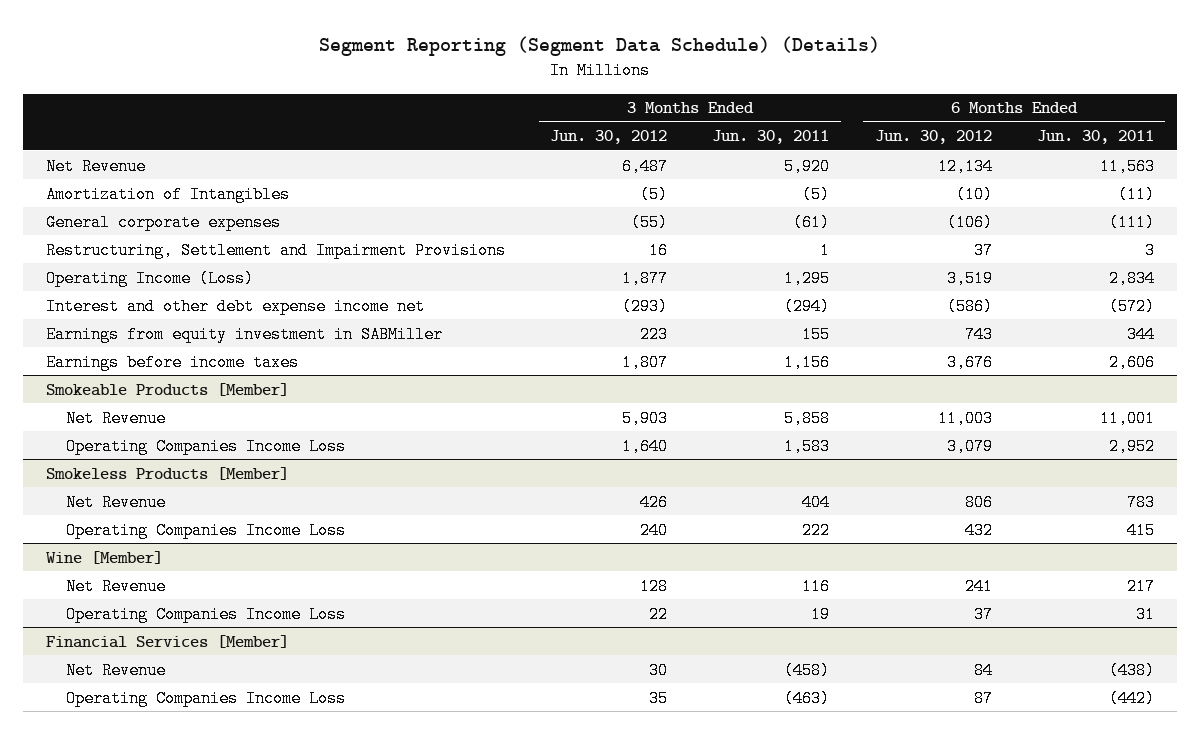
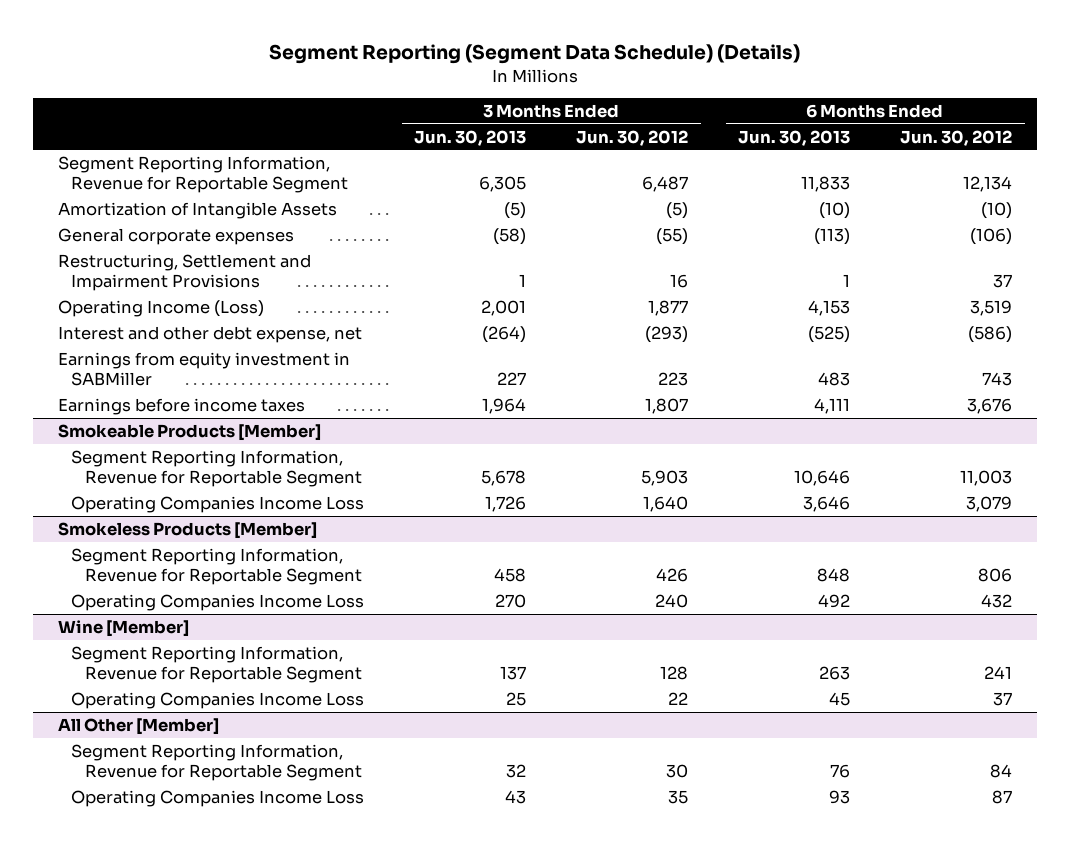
- | 3 Months Ended Jun. 30, 2012 | 3 Months Ended Jun. 30, 2011 | 6 Months Ended Jun. 30, 2012 | 6 Months Ended Jun. 30, 2011
+ | 3 Months Ended Jun. 30, 2013 | 3 Months Ended Jun. 30, 2012 | 6 Months Ended Jun. 30, 2013 | 6 Months Ended Jun. 30, 2012
- Net Revenue | 6,487 | 5,920 | 12,134 | 11,563
- Amortization of Intangibles | (5) | (5) | (10) | (11)
+ Segment Reporting Information, Revenue for Reportable Segment | 6,305 | 6,487 | 11,833 | 12,134
+ Amortization of Intangible Assets | (5) | (5) | (10) | (10)
- Interest and other debt expense income net | (293) | (294) | (586) | (572)
+ Interest and other debt expense, net | (264) | (293) | (525) | (586)
@ Smokeable Products [Member]
- Net Revenue | 5,903 | 5,858 | 11,003 | 11,001
+ Segment Reporting Information, Revenue for Reportable Segment | 5,678 | 5,903 | 10,646 | 11,003
@ Smokeless Products [Member]
- Net Revenue | 426 | 404 | 806 | 783
+ Segment Reporting Information, Revenue for Reportable Segment | 458 | 426 | 848 | 806
@ Wine [Member]
- Net Revenue | 128 | 116 | 241 | 217
+ Segment Reporting Information, Revenue for Reportable Segment | 137 | 128 | 263 | 241
- Financial Services [Member]
- Net Revenue | 30 | (458) | 84 | (438)
+ All Other [Member]
+ Segment Reporting Information, Revenue for Reportable Segment | 32 | 30 | 76 | 84

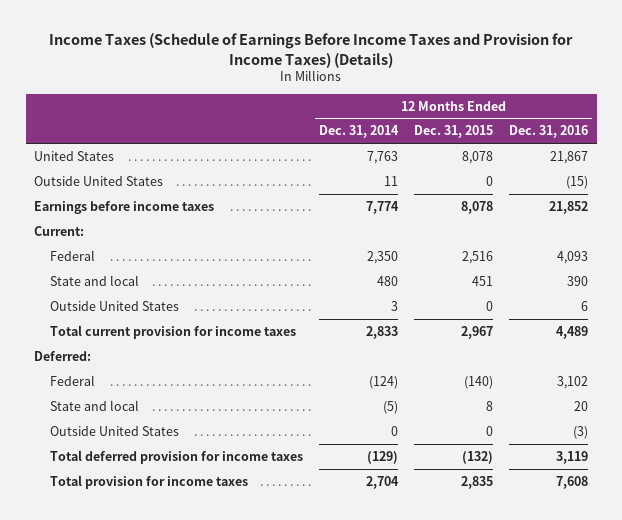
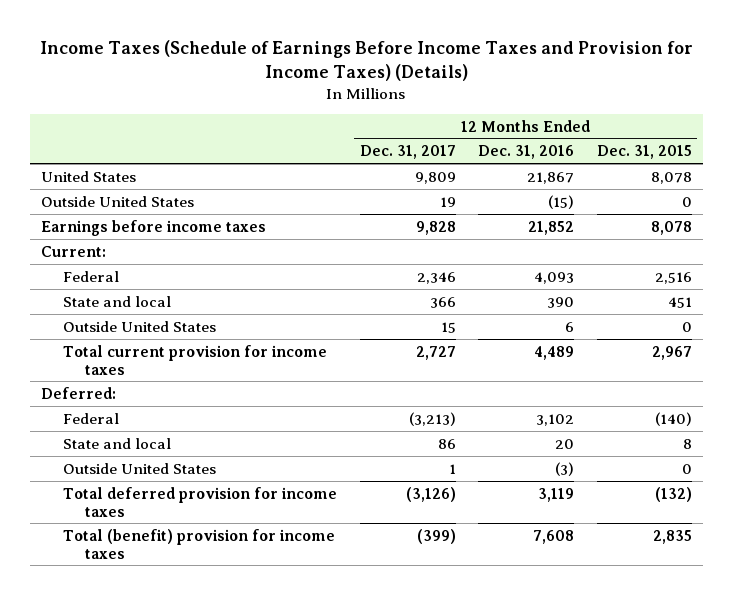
- | 12 Months Ended Dec. 31, 2014 | 12 Months Ended Dec. 31, 2015 | 12 Months Ended Dec. 31, 2016
+ | 12 Months Ended Dec. 31, 2017 | 12 Months Ended Dec. 31, 2016 | 12 Months Ended Dec. 31, 2015
- Total provision for income taxes | 2,704 | 2,835 | 7,608
+ Total (benefit) provision for income taxes | (399) | 7,608 | 2,835

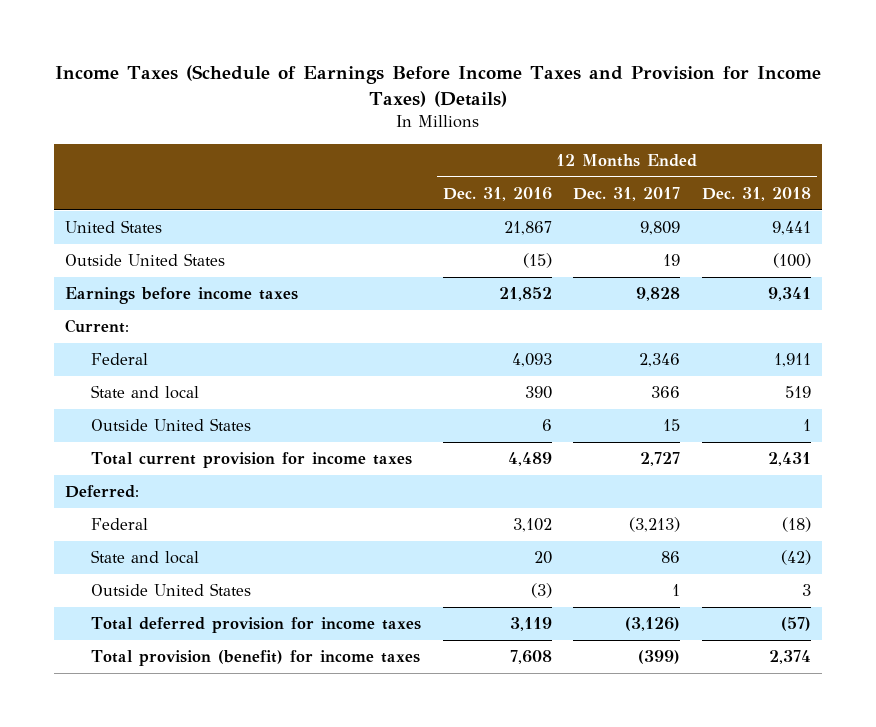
- | 12 Months Ended Dec. 31, 2017 | 12 Months Ended Dec. 31, 2016 | 12 Months Ended Dec. 31, 2015
+ | 12 Months Ended Dec. 31, 2016 | 12 Months Ended Dec. 31, 2017 | 12 Months Ended Dec. 31, 2018
- Total (benefit) provision for income taxes | (399) | 7,608 | 2,835
+ Total provision (benefit) for income taxes | 7,608 | (399) | 2,374

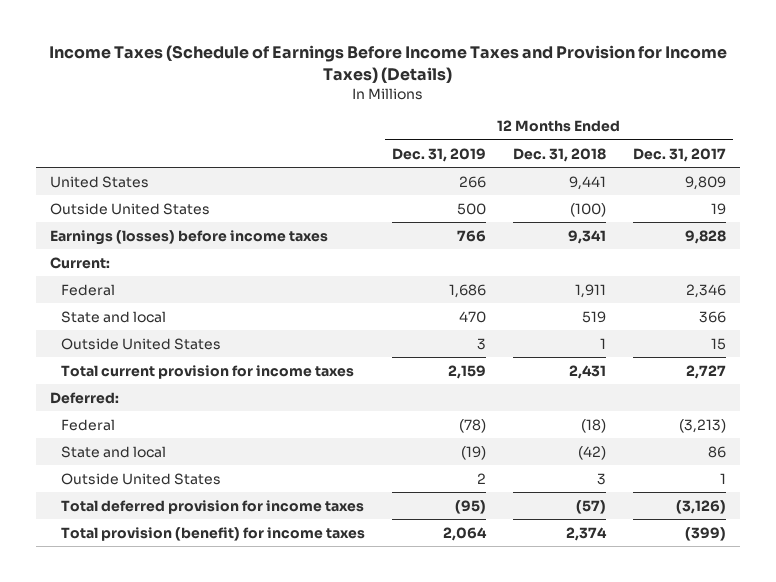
- | 12 Months Ended Dec. 31, 2016 | 12 Months Ended Dec. 31, 2017 | 12 Months Ended Dec. 31, 2018
+ | 12 Months Ended Dec. 31, 2019 | 12 Months Ended Dec. 31, 2018 | 12 Months Ended Dec. 31, 2017
- Earnings before income taxes | 21,852 | 9,828 | 9,341
+ Earnings (losses) before income taxes | 766 | 9,341 | 9,828

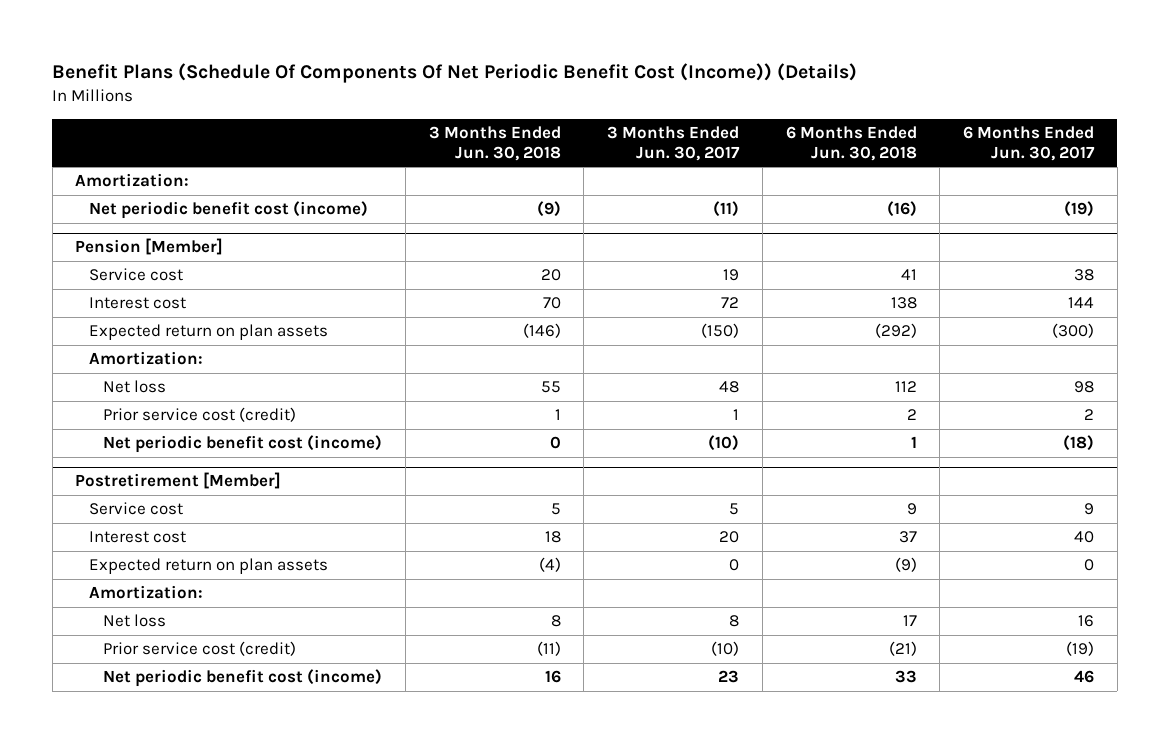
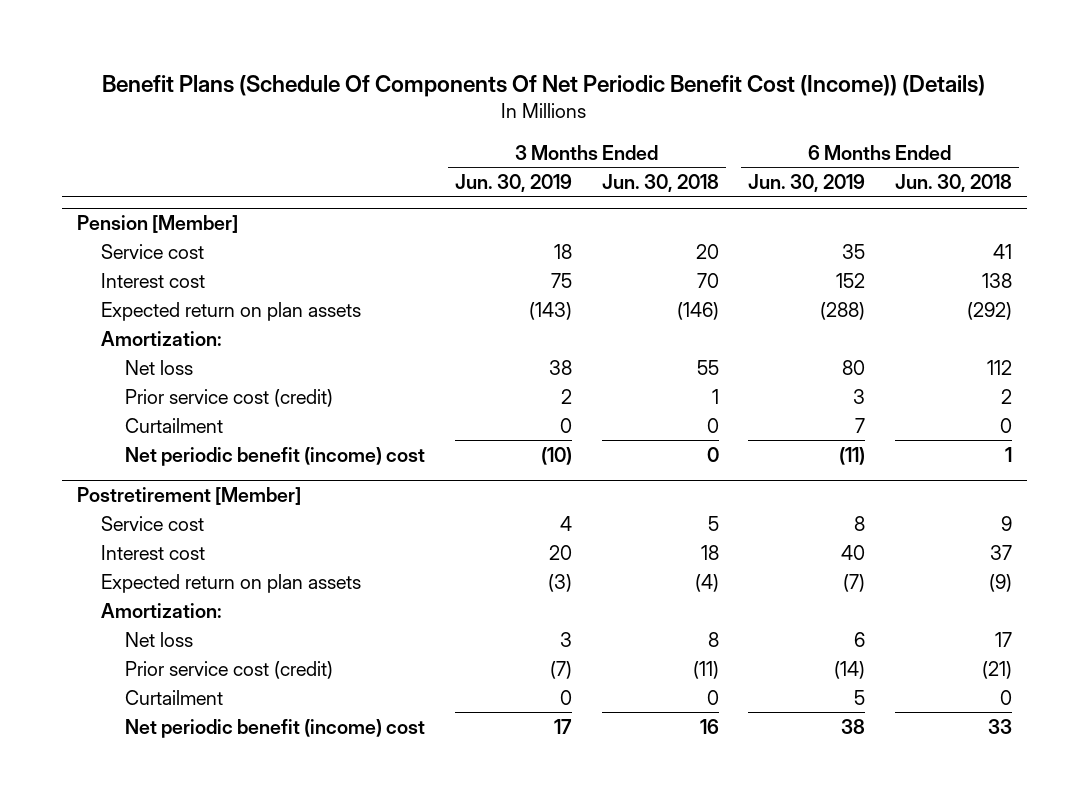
- | 3 Months Ended Jun. 30, 2018 | 3 Months Ended Jun. 30, 2017 | 6 Months Ended Jun. 30, 2018 | 6 Months Ended Jun. 30, 2017
+ | 3 Months Ended Jun. 30, 2019 | 3 Months Ended Jun. 30, 2018 | 6 Months Ended Jun. 30, 2019 | 6 Months Ended Jun. 30, 2018
- Amortization:
- Net periodic benefit cost (income) | (9) | (11) | (16) | (19)
@ Pension [Member]
- Net periodic benefit cost (income) | 0 | (10) | 1 | (18)
+ Curtailment | 0 | 0 | 7 | 0
+ Net periodic benefit (income) cost | (10) | 0 | (11) | 1
@ Postretirement [Member]
- Net periodic benefit cost (income) | 16 | 23 | 33 | 46
+ Curtailment | 0 | 0 | 5 | 0
+ Net periodic benefit (income) cost | 17 | 16 | 38 | 33

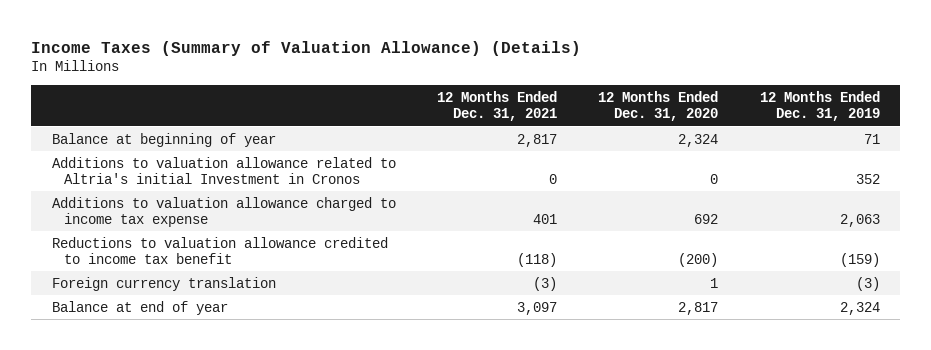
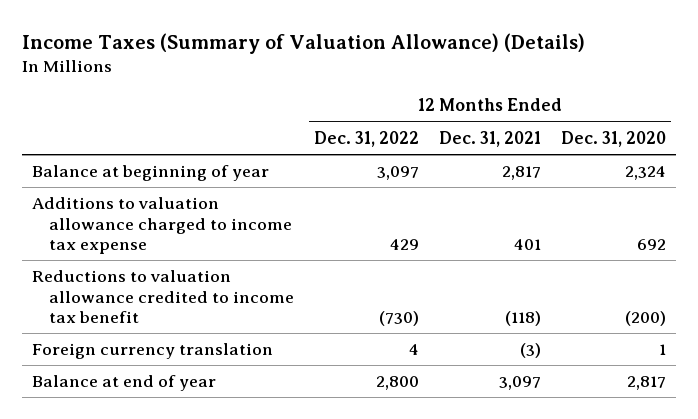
- | 12 Months Ended Dec. 31, 2021 | 12 Months Ended Dec. 31, 2020 | 12 Months Ended Dec. 31, 2019
+ | 12 Months Ended Dec. 31, 2022 | 12 Months Ended Dec. 31, 2021 | 12 Months Ended Dec. 31, 2020
- Additions to valuation allowance related to Altria's initial Investment in Cronos | 0 | 0 | 352

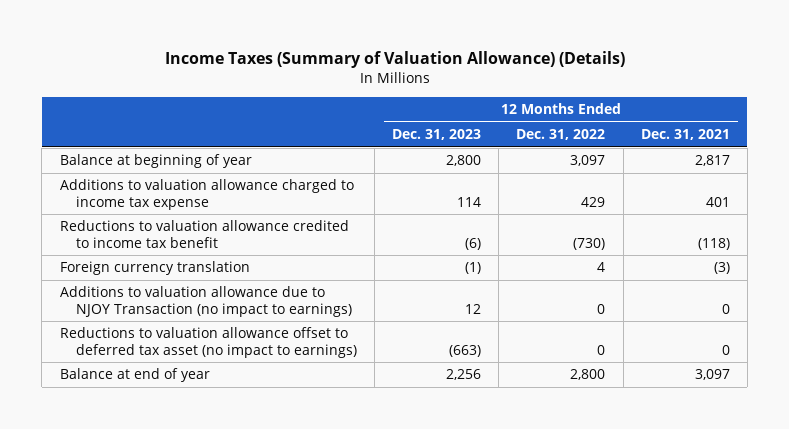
- | 12 Months Ended Dec. 31, 2022 | 12 Months Ended Dec. 31, 2021 | 12 Months Ended Dec. 31, 2020
+ | 12 Months Ended Dec. 31, 2023 | 12 Months Ended Dec. 31, 2022 | 12 Months Ended Dec. 31, 2021
+ Additions to valuation allowance due to NJOY Transaction (no impact to earnings) | 12 | 0 | 0
+ Reductions to valuation allowance offset to deferred tax asset (no impact to earnings) | (663) | 0 | 0

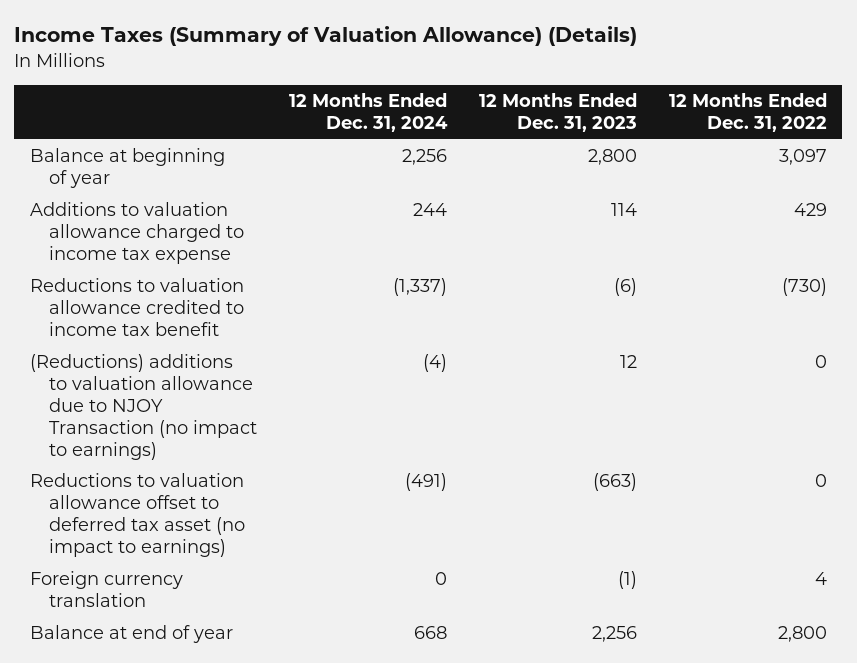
- | 12 Months Ended Dec. 31, 2023 | 12 Months Ended Dec. 31, 2022 | 12 Months Ended Dec. 31, 2021
+ | 12 Months Ended Dec. 31, 2024 | 12 Months Ended Dec. 31, 2023 | 12 Months Ended Dec. 31, 2022
- Additions to valuation allowance due to NJOY Transaction (no impact to earnings) | 12 | 0 | 0
+ (Reductions) additions to valuation allowance due to NJOY Transaction (no impact to earnings) | (4) | 12 | 0
moved down: Foreign currency translation | 0 | (1) | 4

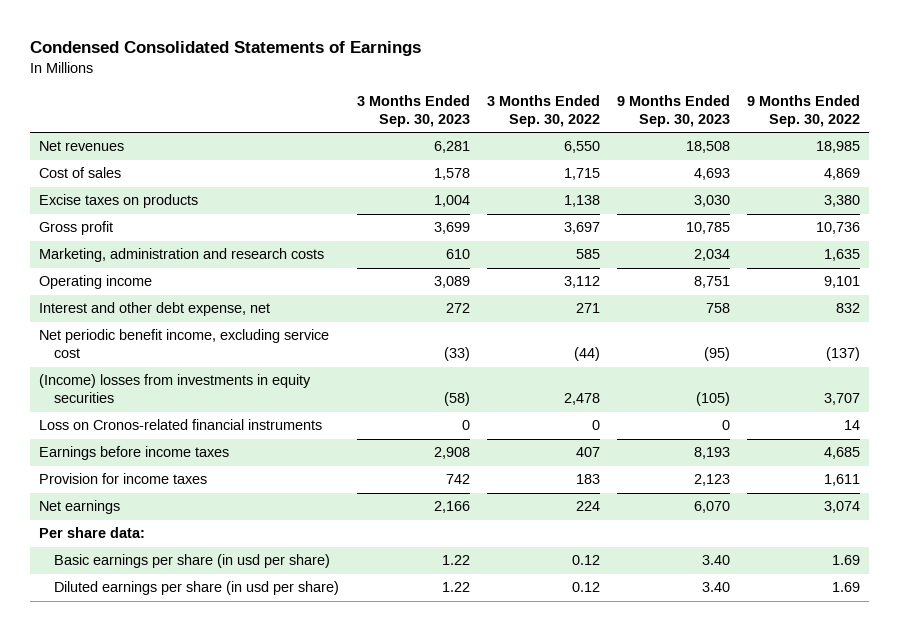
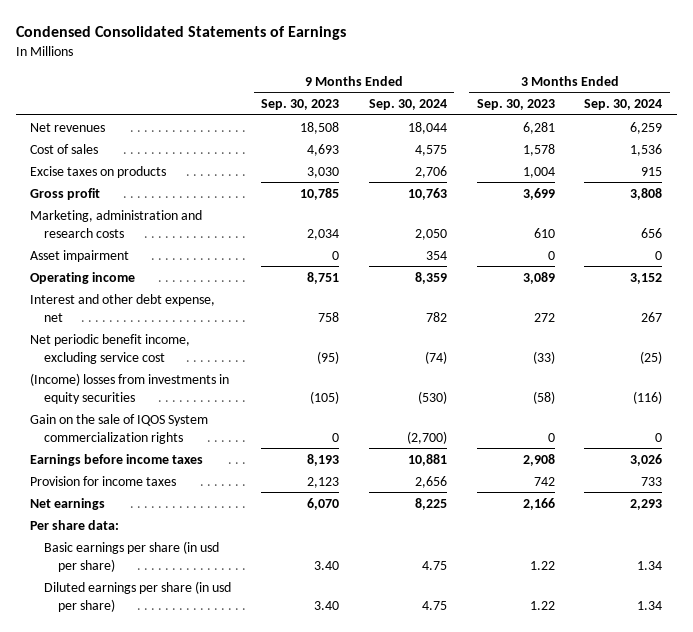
- | 3 Months Ended Sep. 30, 2023 | 3 Months Ended Sep. 30, 2022 | 9 Months Ended Sep. 30, 2023 | 9 Months Ended Sep. 30, 2022
+ | 9 Months Ended Sep. 30, 2023 | 9 Months Ended Sep. 30, 2024 | 3 Months Ended Sep. 30, 2023 | 3 Months Ended Sep. 30, 2024
+ Asset impairment | 0 | 354 | 0 | 0
- Loss on Cronos-related financial instruments | 0 | 0 | 0 | 14
+ Gain on the sale of IQOS System commercialization rights | 0 | (2,700) | 0 | 0

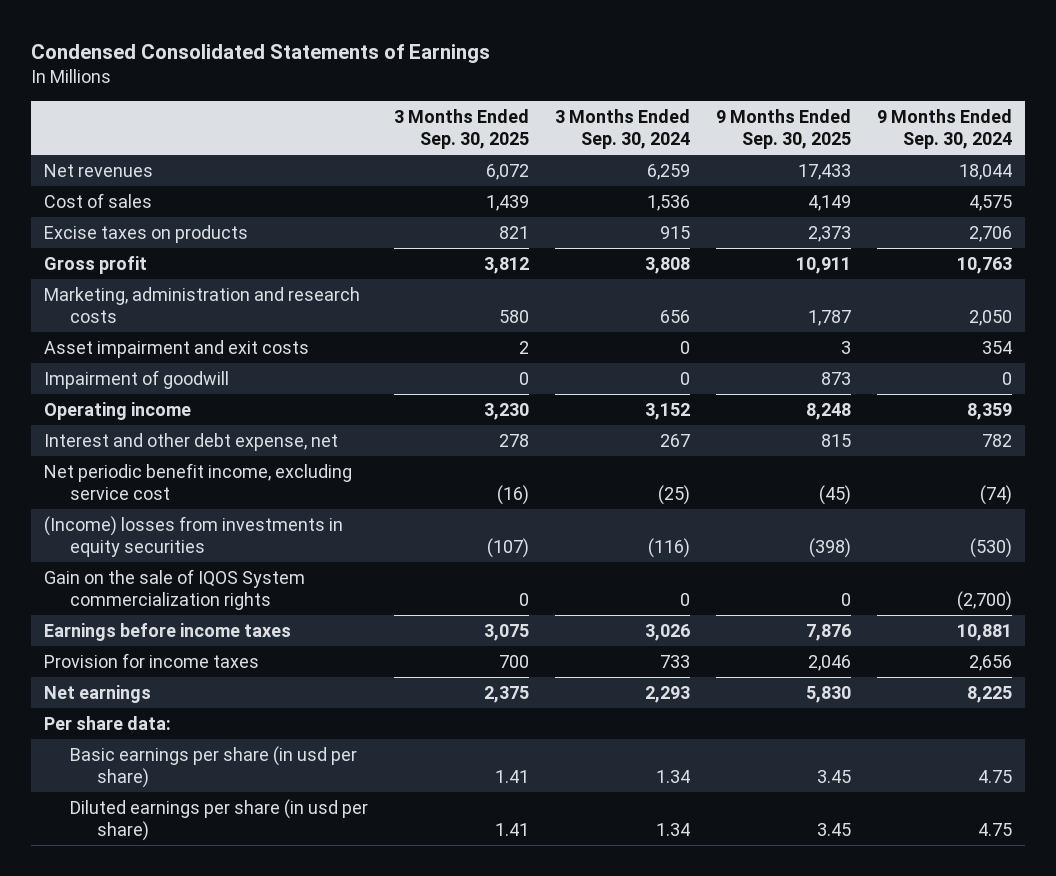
- | 9 Months Ended Sep. 30, 2023 | 9 Months Ended Sep. 30, 2024 | 3 Months Ended Sep. 30, 2023 | 3 Months Ended Sep. 30, 2024
+ | 3 Months Ended Sep. 30, 2025 | 3 Months Ended Sep. 30, 2024 | 9 Months Ended Sep. 30, 2025 | 9 Months Ended Sep. 30, 2024
- Asset impairment | 0 | 354 | 0 | 0
+ Asset impairment and exit costs | 2 | 0 | 3 | 354
+ Impairment of goodwill | 0 | 0 | 873 | 0

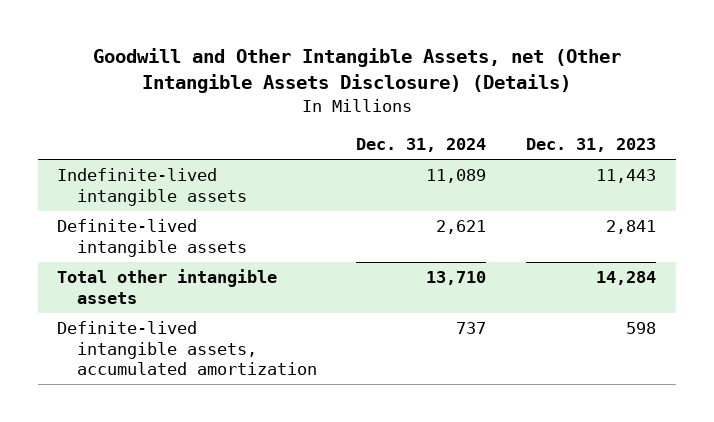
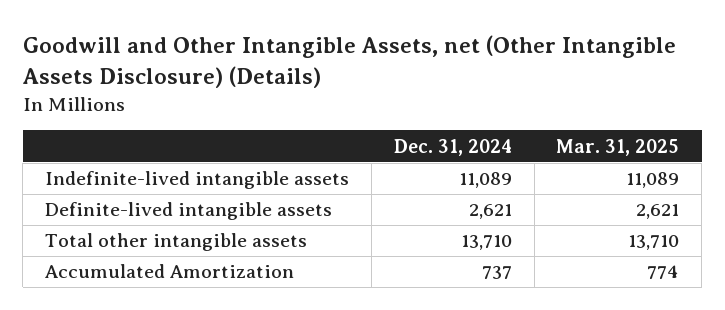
- | Dec. 31, 2024 | Dec. 31, 2023
+ | Dec. 31, 2024 | Mar. 31, 2025
- Definite-lived intangible assets, accumulated amortization | 737 | 598
+ Accumulated Amortization | 737 | 774

